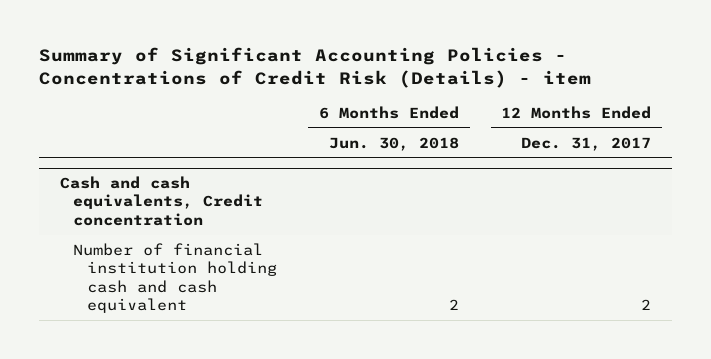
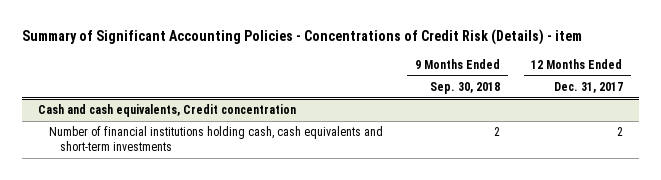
- | 6 Months Ended Jun. 30, 2018 | 12 Months Ended Dec. 31, 2017
+ | 9 Months Ended Sep. 30, 2018 | 12 Months Ended Dec. 31, 2017
@ Cash and cash equivalents, Credit concentration
- Number of financial institution holding cash and cash equivalent | 2 | 2
+ Number of financial institutions holding cash, cash equivalents and short-term investments | 2 | 2

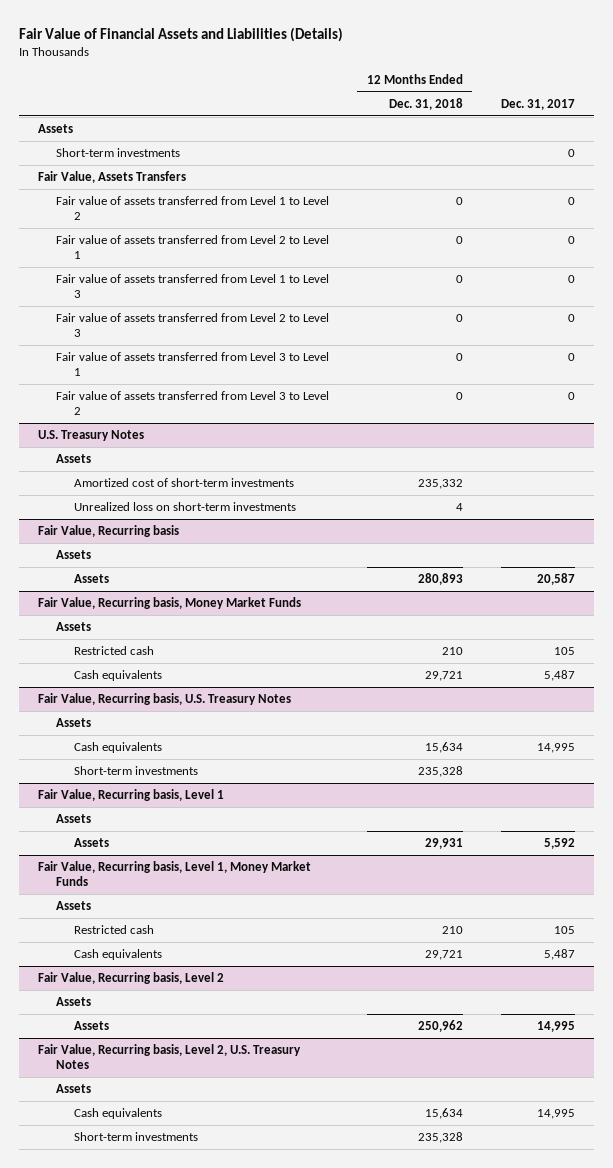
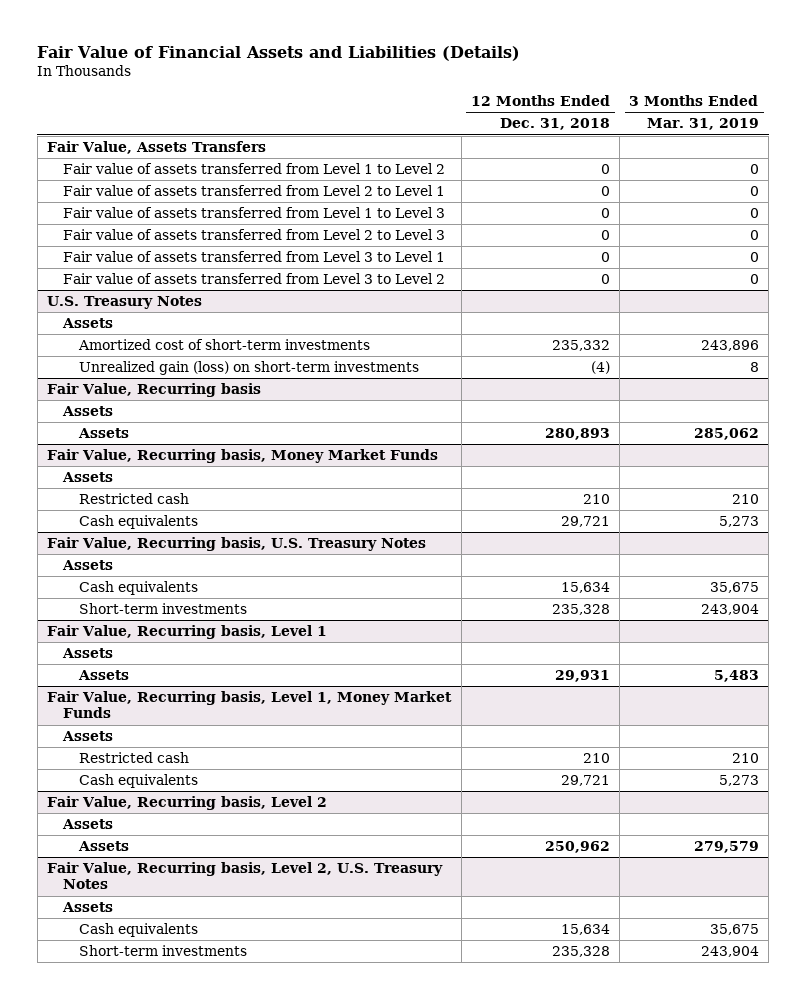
- | 12 Months Ended Dec. 31, 2018 | Dec. 31, 2017
+ | 12 Months Ended Dec. 31, 2018 | 3 Months Ended Mar. 31, 2019
- Assets
- Short-term investments | | 0
@ U.S. Treasury Notes
- Unrealized loss on short-term investments | 4 |
+ Unrealized gain (loss) on short-term investments | (4) | 8

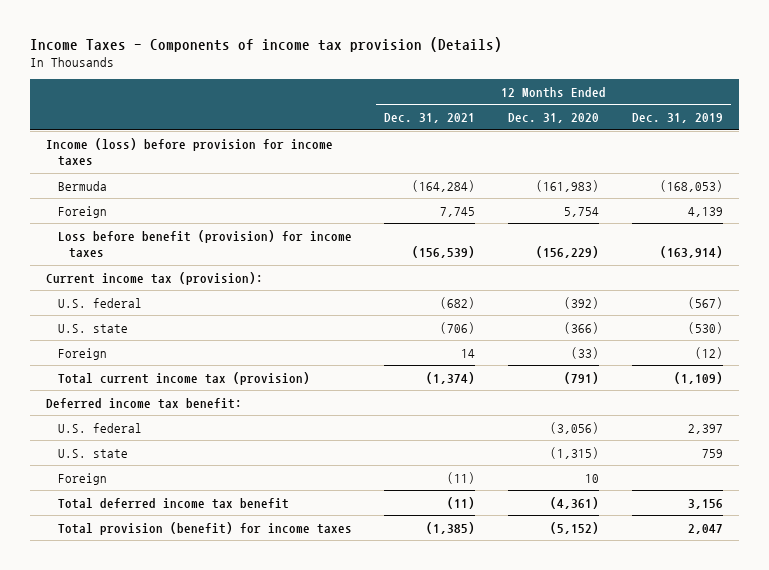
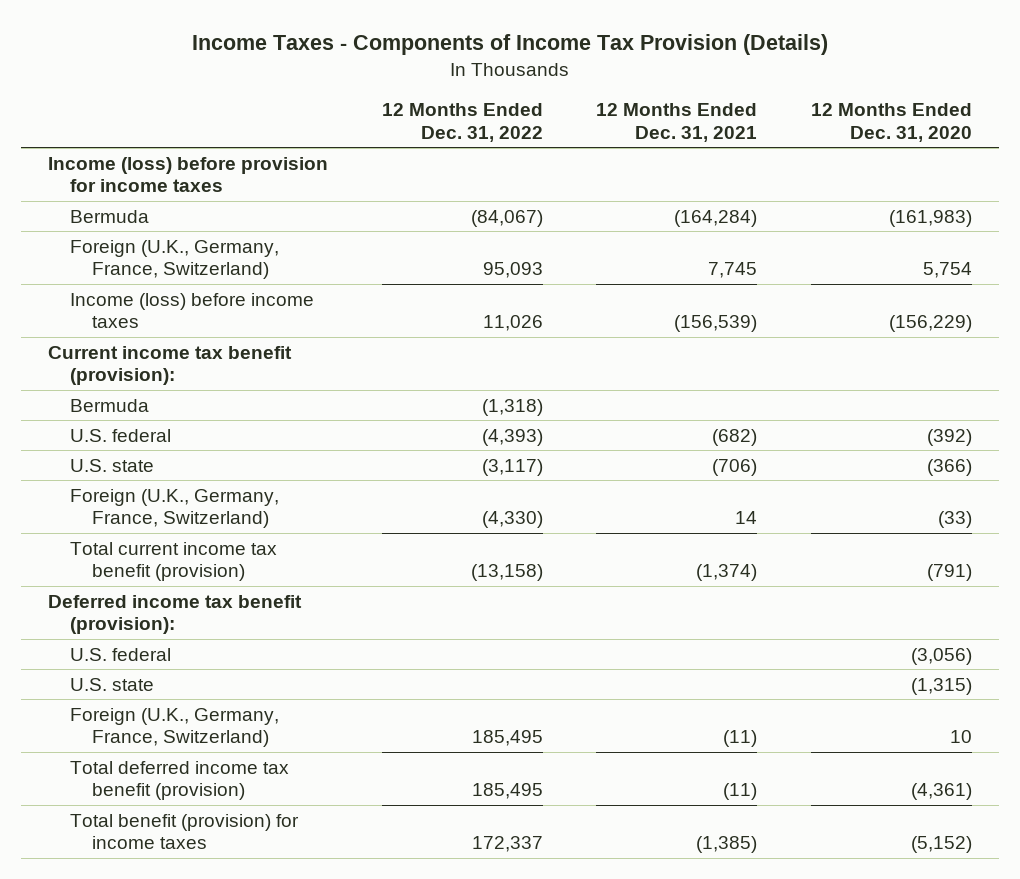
- Income Taxes - Components of income tax provision (Details)
+ Income Taxes - Components of Income Tax Provision (Details)
- | 12 Months Ended Dec. 31, 2021 | 12 Months Ended Dec. 31, 2020 | 12 Months Ended Dec. 31, 2019
+ | 12 Months Ended Dec. 31, 2022 | 12 Months Ended Dec. 31, 2021 | 12 Months Ended Dec. 31, 2020
- Foreign | 7,745 | 5,754 | 4,139
- Loss before benefit (provision) for income taxes | (156,539) | (156,229) | (163,914)
- Current income tax (provision):
+ Foreign (U.K., Germany, France, Switzerland) | 95,093 | 7,745 | 5,754
+ Income (loss) before income taxes | 11,026 | (156,539) | (156,229)
+ Current income tax benefit (provision):
+ Bermuda | (1,318) | |
- Foreign | 14 | (33) | (12)
- Total current income tax (provision) | (1,374) | (791) | (1,109)
- Deferred income tax benefit:
+ Foreign (U.K., Germany, France, Switzerland) | (4,330) | 14 | (33)
+ Total current income tax benefit (provision) | (13,158) | (1,374) | (791)
+ Deferred income tax benefit (provision):
- Foreign | (11) | 10 |
- Total deferred income tax benefit | (11) | (4,361) | 3,156
- Total provision (benefit) for income taxes | (1,385) | (5,152) | 2,047
+ Foreign (U.K., Germany, France, Switzerland) | 185,495 | (11) | 10
+ Total deferred income tax benefit (provision) | 185,495 | (11) | (4,361)
+ Total benefit (provision) for income taxes | 172,337 | (1,385) | (5,152)

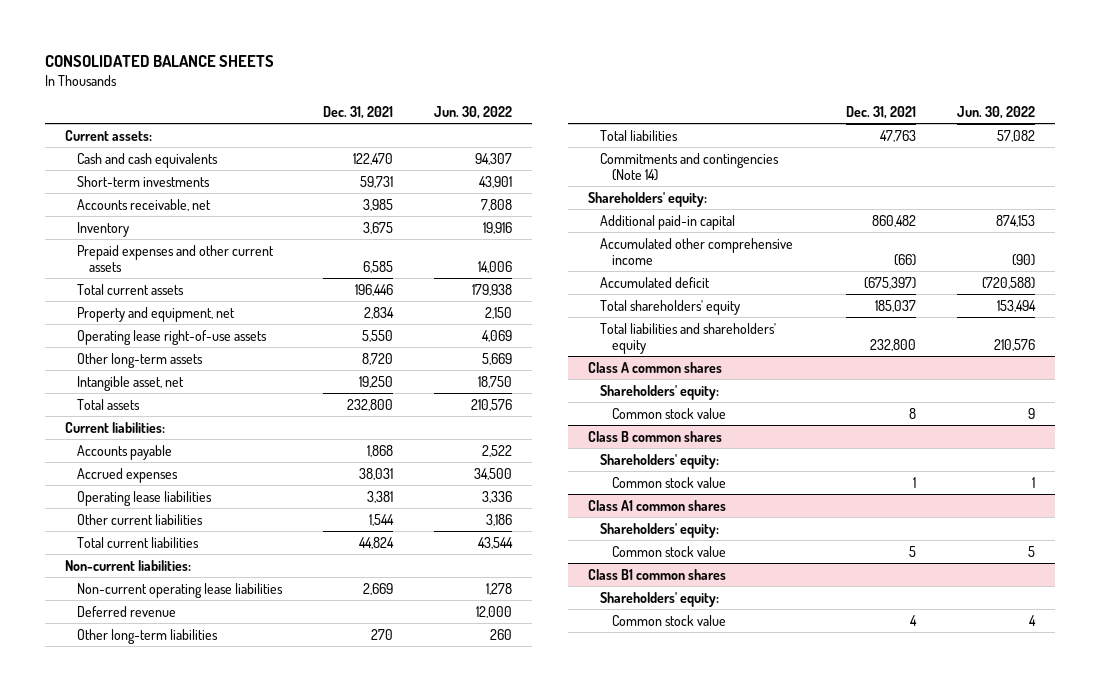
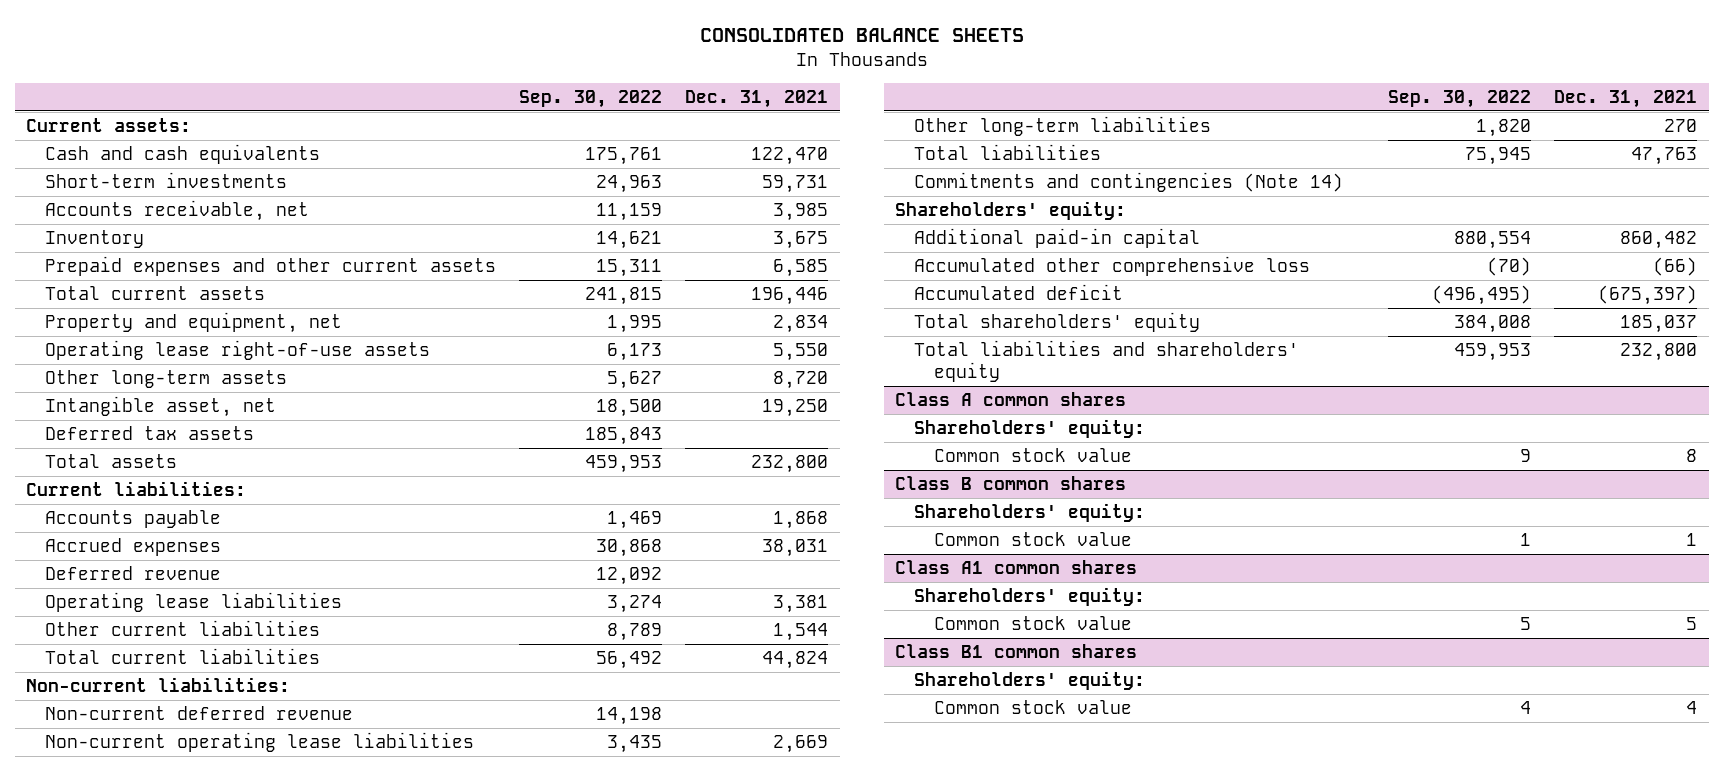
- | Dec. 31, 2021 | Jun. 30, 2022
+ | Sep. 30, 2022 | Dec. 31, 2021
+ Deferred tax assets | 185,843 |
moved up: Deferred revenue | 12,092 |
+ Non-current deferred revenue | 14,198 |
- Accumulated other comprehensive income | (66) | (90)
+ Accumulated other comprehensive loss | (70) | (66)

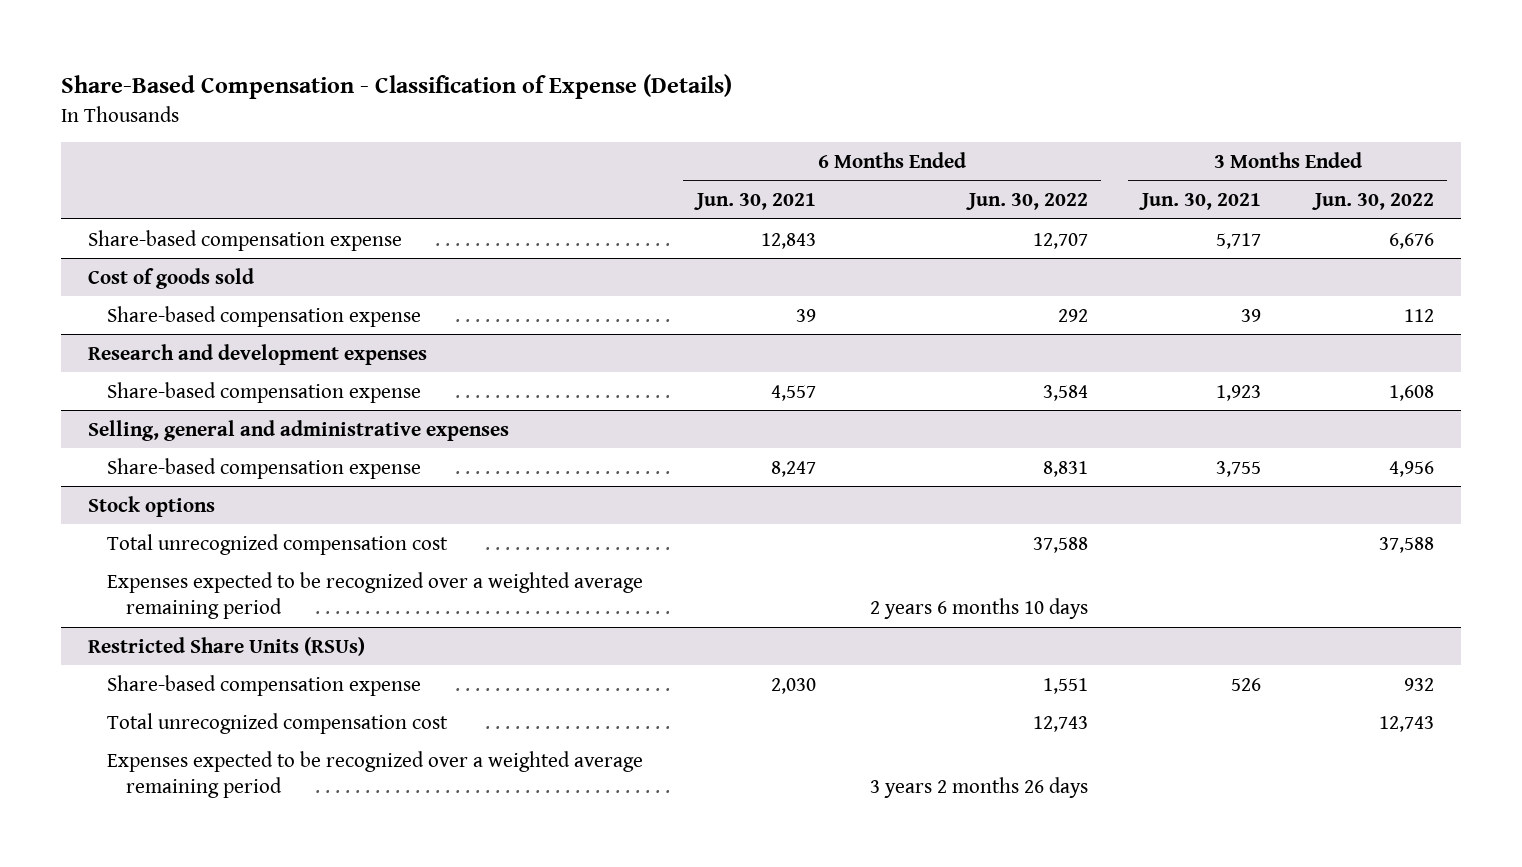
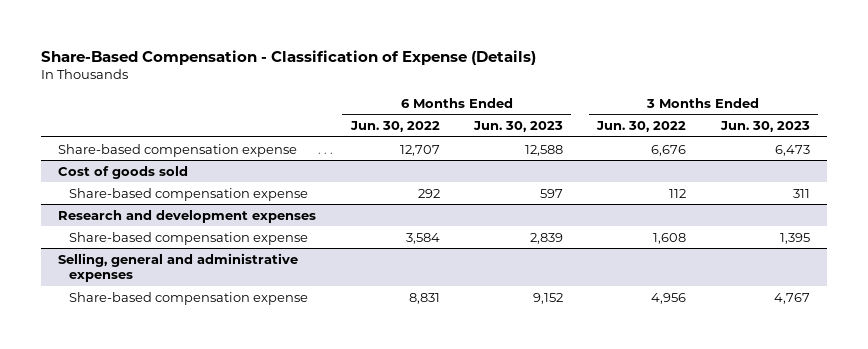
- | 6 Months Ended Jun. 30, 2021 | 6 Months Ended Jun. 30, 2022 | 3 Months Ended Jun. 30, 2021 | 3 Months Ended Jun. 30, 2022
+ | 6 Months Ended Jun. 30, 2022 | 6 Months Ended Jun. 30, 2023 | 3 Months Ended Jun. 30, 2022 | 3 Months Ended Jun. 30, 2023
- Stock options
- Total unrecognized compensation cost | | 37,588 | | 37,588
- Expenses expected to be recognized over a weighted average remaining period | | 2 years 6 months 10 days | |
- Restricted Share Units (RSUs)
- Share-based compensation expense | 2,030 | 1,551 | 526 | 932
- Total unrecognized compensation cost | | 12,743 | | 12,743
- Expenses expected to be recognized over a weighted average remaining period | | 3 years 2 months 26 days | |

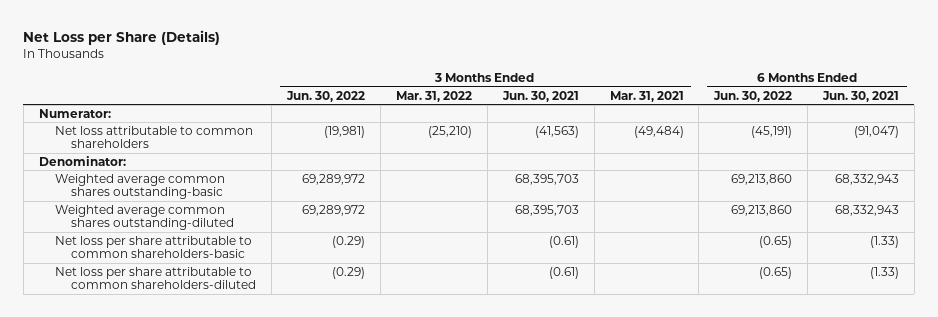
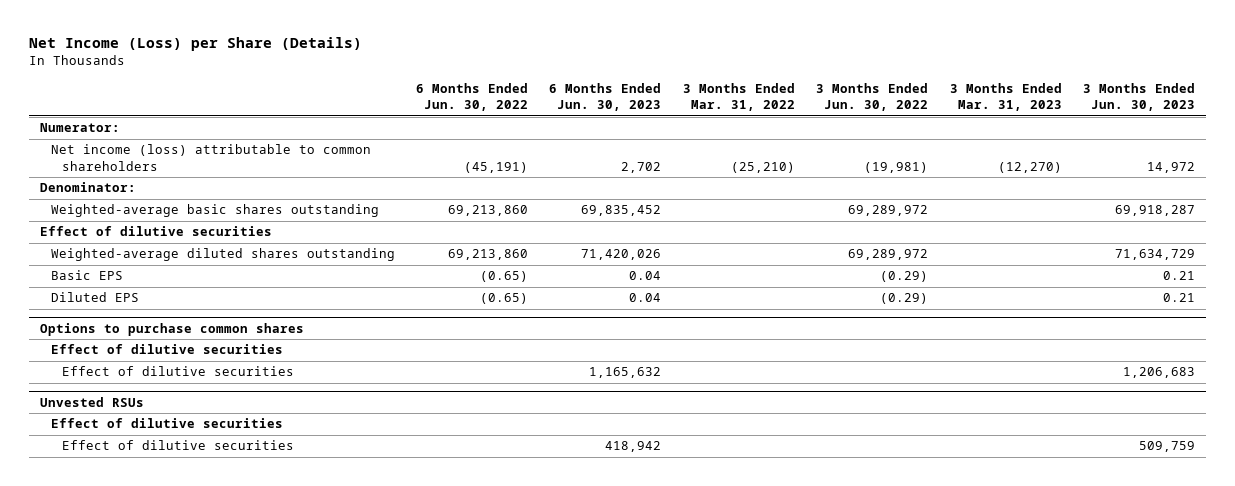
- Net Loss per Share (Details)
+ Net Income (Loss) per Share (Details)
- | 3 Months Ended Jun. 30, 2022 | 3 Months Ended Mar. 31, 2022 | 3 Months Ended Jun. 30, 2021 | 3 Months Ended Mar. 31, 2021 | 6 Months Ended Jun. 30, 2022 | 6 Months Ended Jun. 30, 2021
+ | 6 Months Ended Jun. 30, 2022 | 6 Months Ended Jun. 30, 2023 | 3 Months Ended Mar. 31, 2022 | 3 Months Ended Jun. 30, 2022 | 3 Months Ended Mar. 31, 2023 | 3 Months Ended Jun. 30, 2023
- Net loss attributable to common shareholders | (19,981) | (25,210) | (41,563) | (49,484) | (45,191) | (91,047)
+ Net income (loss) attributable to common shareholders | (45,191) | 2,702 | (25,210) | (19,981) | (12,270) | 14,972
- Weighted average common shares outstanding-basic | 69,289,972 | | 68,395,703 | | 69,213,860 | 68,332,943
- Weighted average common shares outstanding-diluted | 69,289,972 | | 68,395,703 | | 69,213,860 | 68,332,943
- Net loss per share attributable to common shareholders-basic | (0.29) | | (0.61) | | (0.65) | (1.33)
- Net loss per share attributable to common shareholders-diluted | (0.29) | | (0.61) | | (0.65) | (1.33)
+ Weighted-average basic shares outstanding | 69,213,860 | 69,835,452 | | 69,289,972 | | 69,918,287
+ Effect of dilutive securities
+ Weighted-average diluted shares outstanding | 69,213,860 | 71,420,026 | | 69,289,972 | | 71,634,729
+ Basic EPS | (0.65) | 0.04 | | (0.29) | | 0.21
+ Diluted EPS | (0.65) | 0.04 | | (0.29) | | 0.21
+ Options to purchase common shares
+ Effect of dilutive securities
+ Effect of dilutive securities | | 1,165,632 | | | | 1,206,683
+ Unvested RSUs
+ Effect of dilutive securities
+ Effect of dilutive securities | | 418,942 | | | | 509,759

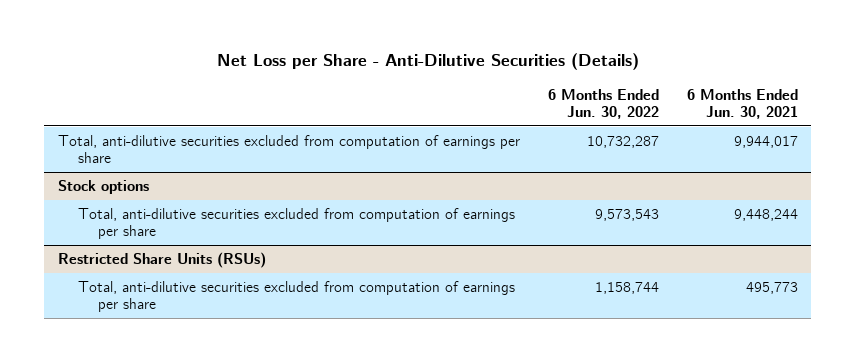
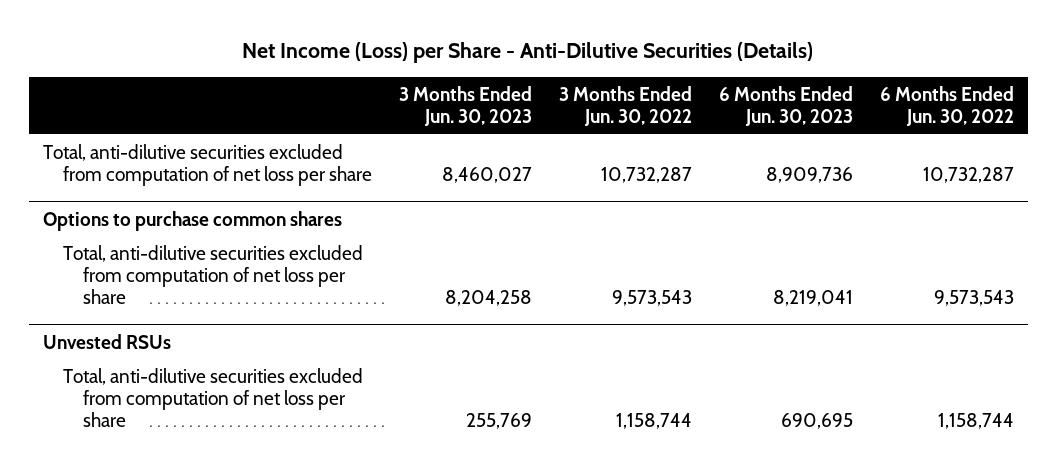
- Net Loss per Share - Anti-Dilutive Securities (Details)
+ Net Income (Loss) per Share - Anti-Dilutive Securities (Details)
- | 6 Months Ended Jun. 30, 2022 | 6 Months Ended Jun. 30, 2021
+ | 3 Months Ended Jun. 30, 2023 | 3 Months Ended Jun. 30, 2022 | 6 Months Ended Jun. 30, 2023 | 6 Months Ended Jun. 30, 2022
- Total, anti-dilutive securities excluded from computation of earnings per share | 10,732,287 | 9,944,017
- Stock options
- Total, anti-dilutive securities excluded from computation of earnings per share | 9,573,543 | 9,448,244
- Restricted Share Units (RSUs)
- Total, anti-dilutive securities excluded from computation of earnings per share | 1,158,744 | 495,773
+ Total, anti-dilutive securities excluded from computation of net loss per share | 8,460,027 | 10,732,287 | 8,909,736 | 10,732,287
+ Options to purchase common shares
+ Total, anti-dilutive securities excluded from computation of net loss per share | 8,204,258 | 9,573,543 | 8,219,041 | 9,573,543
+ Unvested RSUs
+ Total, anti-dilutive securities excluded from computation of net loss per share | 255,769 | 1,158,744 | 690,695 | 1,158,744

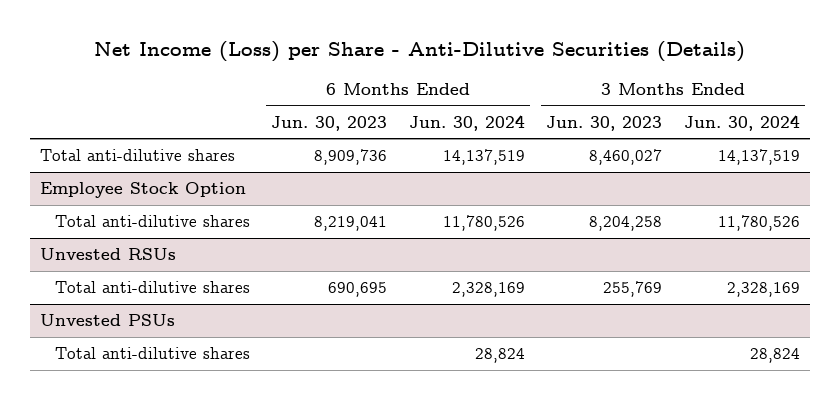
- | 3 Months Ended Jun. 30, 2023 | 3 Months Ended Jun. 30, 2022 | 6 Months Ended Jun. 30, 2023 | 6 Months Ended Jun. 30, 2022
+ | 6 Months Ended Jun. 30, 2023 | 6 Months Ended Jun. 30, 2024 | 3 Months Ended Jun. 30, 2023 | 3 Months Ended Jun. 30, 2024
- Total, anti-dilutive securities excluded from computation of net loss per share | 8,460,027 | 10,732,287 | 8,909,736 | 10,732,287
- Options to purchase common shares
- Total, anti-dilutive securities excluded from computation of net loss per share | 8,204,258 | 9,573,543 | 8,219,041 | 9,573,543
+ Total anti-dilutive shares | 8,909,736 | 14,137,519 | 8,460,027 | 14,137,519
+ Employee Stock Option
+ Total anti-dilutive shares | 8,219,041 | 11,780,526 | 8,204,258 | 11,780,526
@ Unvested RSUs
- Total, anti-dilutive securities excluded from computation of net loss per share | 255,769 | 1,158,744 | 690,695 | 1,158,744
+ Total anti-dilutive shares | 690,695 | 2,328,169 | 255,769 | 2,328,169
+ Unvested PSUs
+ Total anti-dilutive shares | | 28,824 | | 28,824

